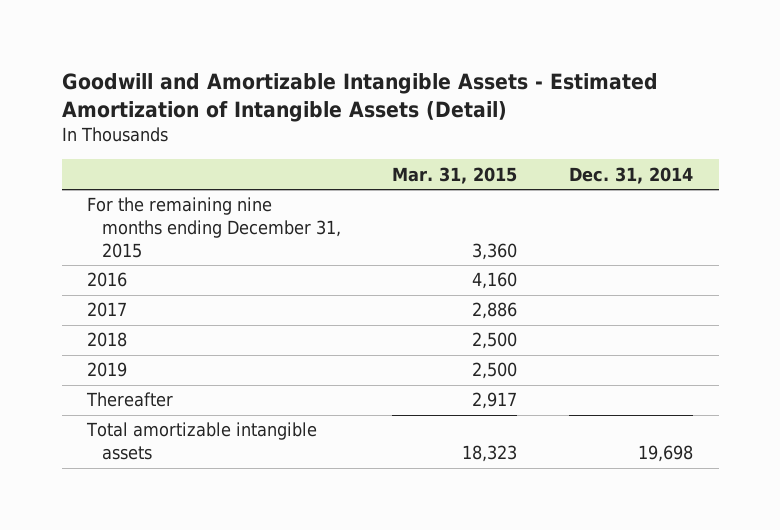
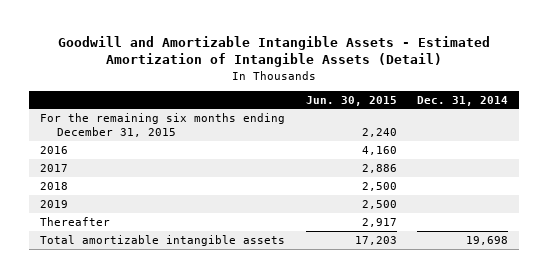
- | Mar. 31, 2015 | Dec. 31, 2014
+ | Jun. 30, 2015 | Dec. 31, 2014
- For the remaining nine months ending December 31, 2015 | 3,360 |
+ For the remaining six months ending December 31, 2015 | 2,240 |

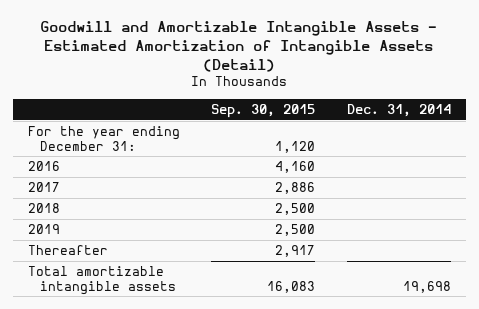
- | Jun. 30, 2015 | Dec. 31, 2014
+ | Sep. 30, 2015 | Dec. 31, 2014
- For the remaining six months ending December 31, 2015 | 2,240 |
+ For the year ending December 31: | 1,120 |

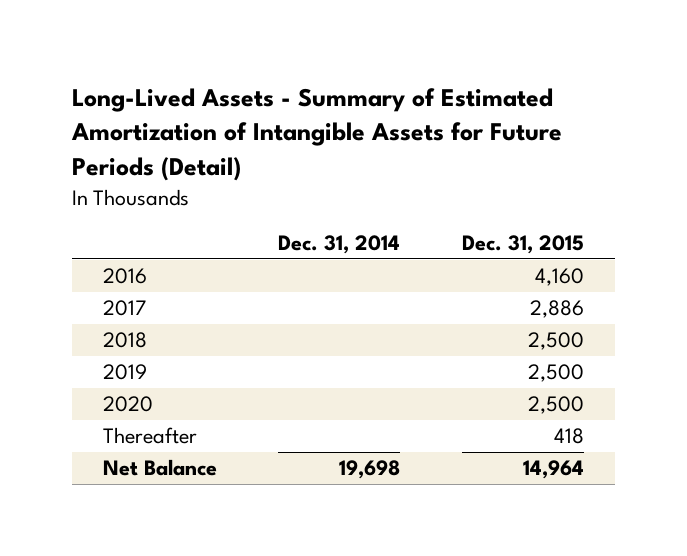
- Goodwill and Amortizable Intangible Assets - Estimated Amortization of Intangible Assets (Detail)
+ Long-Lived Assets - Summary of Estimated Amortization of Intangible Assets for Future Periods (Detail)
- | Sep. 30, 2015 | Dec. 31, 2014
+ | Dec. 31, 2014 | Dec. 31, 2015
- For the year ending December 31: | 1,120 |
+ 2020 | | 2,500
- Total amortizable intangible assets | 16,083 | 19,698
+ Net Balance | 19,698 | 14,964

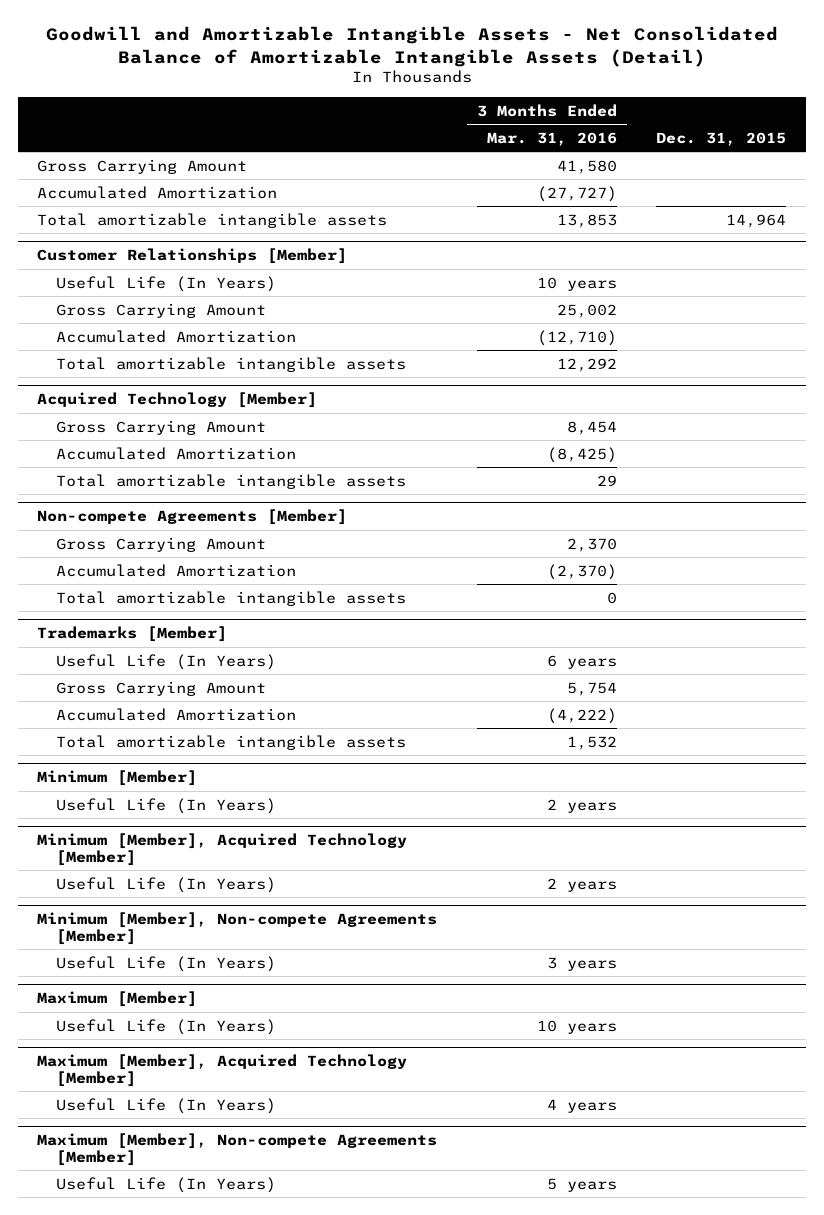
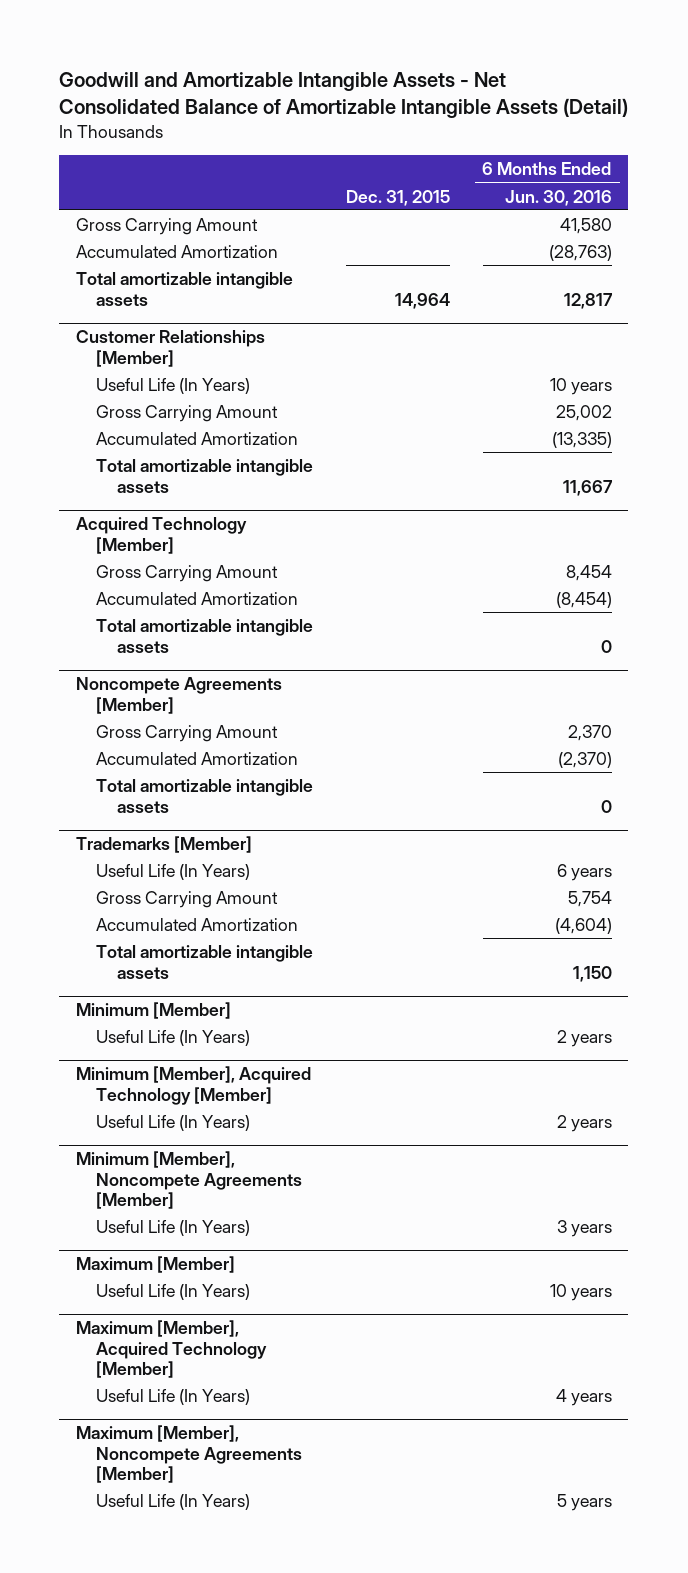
- | 3 Months Ended Mar. 31, 2016 | Dec. 31, 2015
+ | Dec. 31, 2015 | 6 Months Ended Jun. 30, 2016
- Non-compete Agreements [Member]
+ Noncompete Agreements [Member]
- Minimum [Member], Non-compete Agreements [Member]
- Useful Life (In Years) | 3 years |
+ Minimum [Member], Noncompete Agreements [Member]
+ Useful Life (In Years) | | 3 years
- Maximum [Member], Non-compete Agreements [Member]
- Useful Life (In Years) | 5 years |
+ Maximum [Member], Noncompete Agreements [Member]
+ Useful Life (In Years) | | 5 years

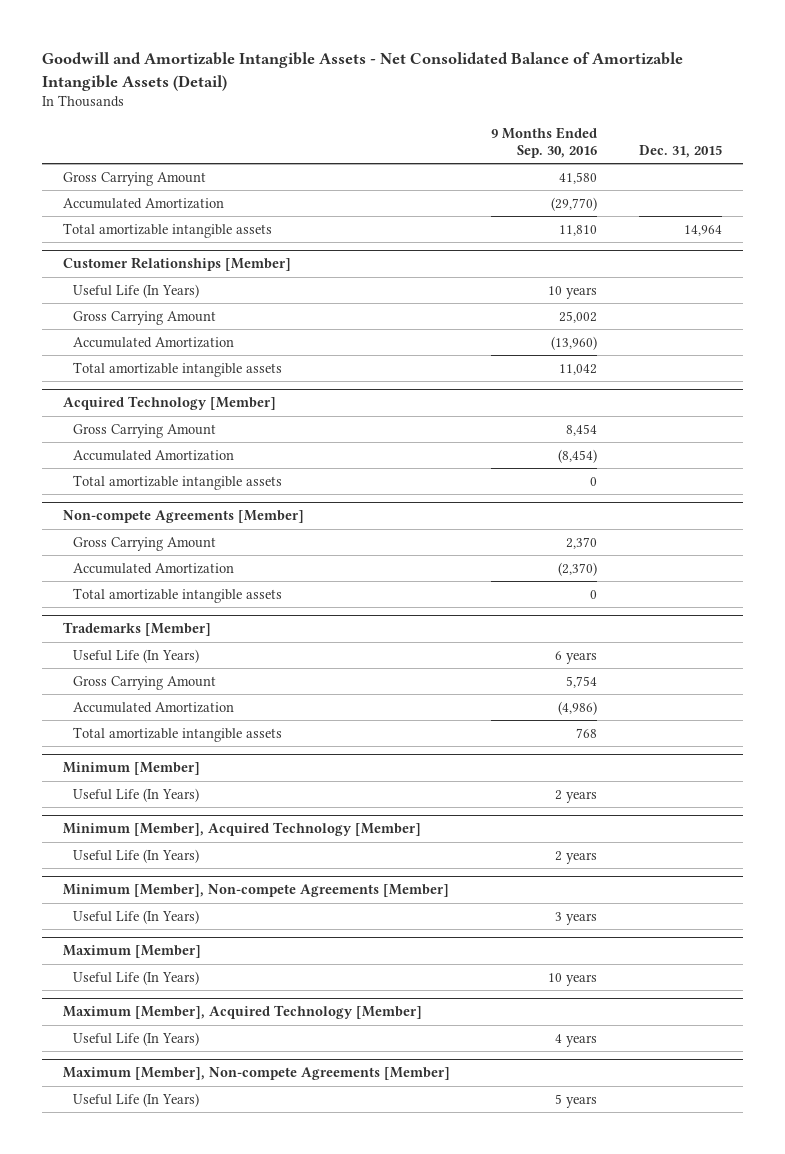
- | Dec. 31, 2015 | 6 Months Ended Jun. 30, 2016
+ | 9 Months Ended Sep. 30, 2016 | Dec. 31, 2015
- Noncompete Agreements [Member]
+ Non-compete Agreements [Member]
- Minimum [Member], Noncompete Agreements [Member]
- Useful Life (In Years) | | 3 years
+ Minimum [Member], Non-compete Agreements [Member]
+ Useful Life (In Years) | 3 years |
- Maximum [Member], Noncompete Agreements [Member]
- Useful Life (In Years) | | 5 years
+ Maximum [Member], Non-compete Agreements [Member]
+ Useful Life (In Years) | 5 years |

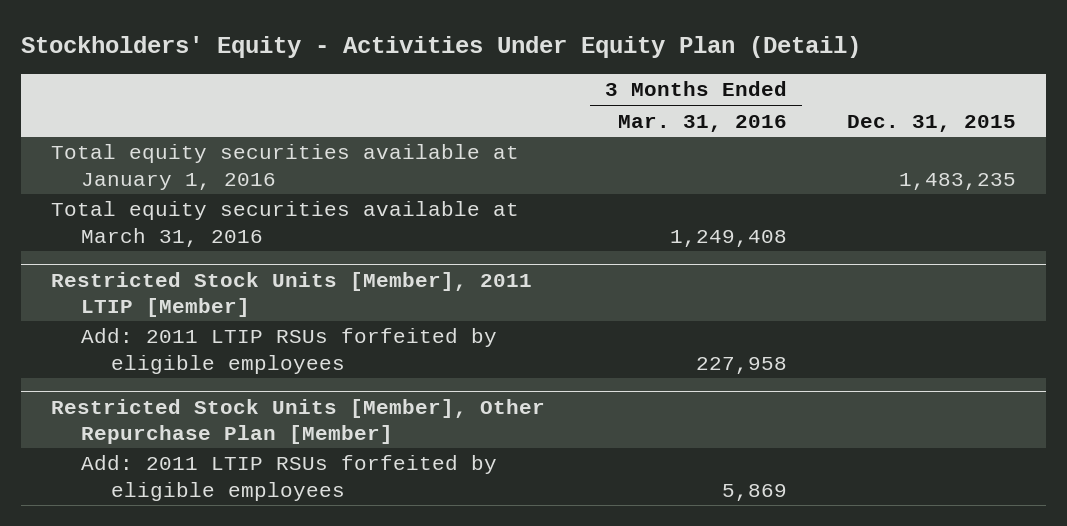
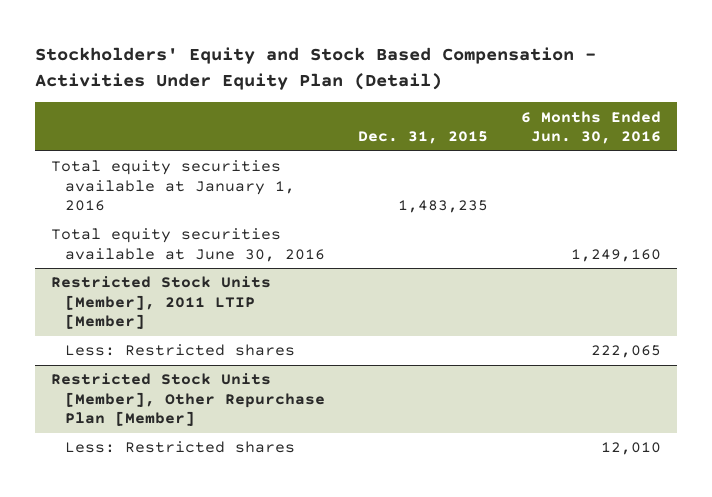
- Stockholders' Equity - Activities Under Equity Plan (Detail)
+ Stockholders' Equity and Stock Based Compensation - Activities Under Equity Plan (Detail)
- | 3 Months Ended Mar. 31, 2016 | Dec. 31, 2015
+ | Dec. 31, 2015 | 6 Months Ended Jun. 30, 2016
- Total equity securities available at March 31, 2016 | 1,249,408 |
+ Total equity securities available at June 30, 2016 | | 1,249,160
@ Restricted Stock Units [Member], 2011 LTIP [Member]
- Add: 2011 LTIP RSUs forfeited by eligible employees | 227,958 |
+ Less: Restricted shares | | 222,065
@ Restricted Stock Units [Member], Other Repurchase Plan [Member]
- Add: 2011 LTIP RSUs forfeited by eligible employees | 5,869 |
+ Less: Restricted shares | | 12,010

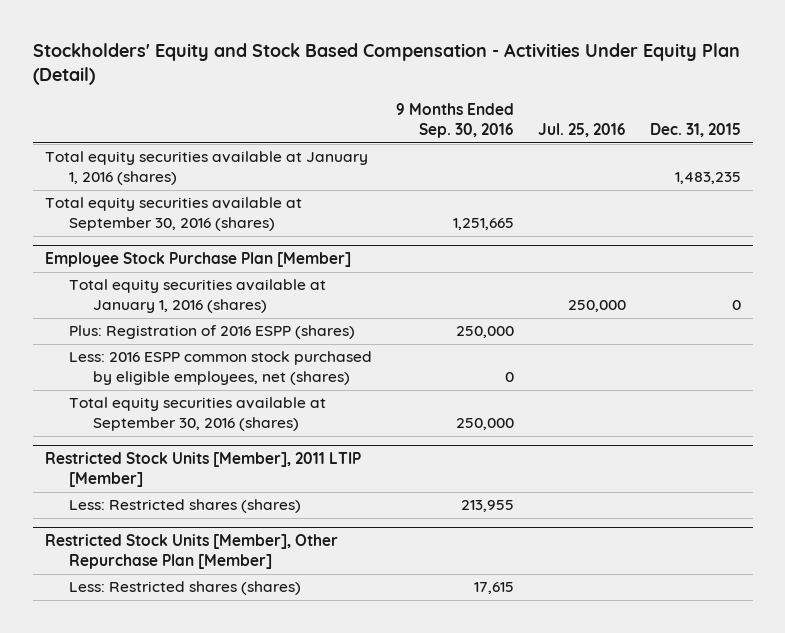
- | Dec. 31, 2015 | 6 Months Ended Jun. 30, 2016
+ | 9 Months Ended Sep. 30, 2016 | Jul. 25, 2016 | Dec. 31, 2015
- Total equity securities available at January 1, 2016 | 1,483,235 |
- Total equity securities available at June 30, 2016 | | 1,249,160
+ Total equity securities available at January 1, 2016 (shares) | | | 1,483,235
+ Total equity securities available at September 30, 2016 (shares) | 1,251,665 | |
+ Employee Stock Purchase Plan [Member]
+ Total equity securities available at January 1, 2016 (shares) | | 250,000 | 0
+ Plus: Registration of 2016 ESPP (shares) | 250,000 | |
+ Less: 2016 ESPP common stock purchased by eligible employees, net (shares) | 0 | |
+ Total equity securities available at September 30, 2016 (shares) | 250,000 | |
@ Restricted Stock Units [Member], 2011 LTIP [Member]
- Less: Restricted shares | | 222,065
+ Less: Restricted shares (shares) | 213,955 | |
@ Restricted Stock Units [Member], Other Repurchase Plan [Member]
- Less: Restricted shares | | 12,010
+ Less: Restricted shares (shares) | 17,615 | |

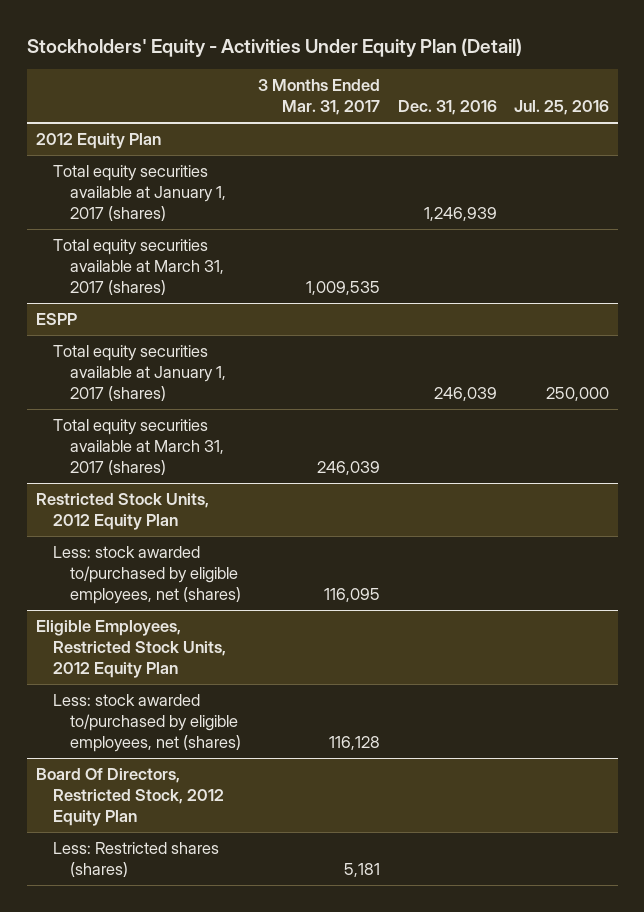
- Stockholders' Equity and Stock Based Compensation - Activities Under Equity Plan (Detail)
+ Stockholders' Equity - Activities Under Equity Plan (Detail)
- | 9 Months Ended Sep. 30, 2016 | Jul. 25, 2016 | Dec. 31, 2015
+ | 3 Months Ended Mar. 31, 2017 | Dec. 31, 2016 | Jul. 25, 2016
- Total equity securities available at January 1, 2016 (shares) | | | 1,483,235
- Total equity securities available at September 30, 2016 (shares) | 1,251,665 | |
- Employee Stock Purchase Plan [Member]
- Total equity securities available at January 1, 2016 (shares) | | 250,000 | 0
- Plus: Registration of 2016 ESPP (shares) | 250,000 | |
- Less: 2016 ESPP common stock purchased by eligible employees, net (shares) | 0 | |
- Total equity securities available at September 30, 2016 (shares) | 250,000 | |
- Restricted Stock Units [Member], 2011 LTIP [Member]
- Less: Restricted shares (shares) | 213,955 | |
- Restricted Stock Units [Member], Other Repurchase Plan [Member]
- Less: Restricted shares (shares) | 17,615 | |
+ 2012 Equity Plan
+ Total equity securities available at January 1, 2017 (shares) | | 1,246,939 |
+ Total equity securities available at March 31, 2017 (shares) | 1,009,535 | |
+ ESPP
+ Total equity securities available at January 1, 2017 (shares) | | 246,039 | 250,000
+ Total equity securities available at March 31, 2017 (shares) | 246,039 | |
+ Restricted Stock Units, 2012 Equity Plan
+ Less: stock awarded to/purchased by eligible employees, net (shares) | 116,095 | |
+ Eligible Employees, Restricted Stock Units, 2012 Equity Plan
+ Less: stock awarded to/purchased by eligible employees, net (shares) | 116,128 | |
+ Board Of Directors, Restricted Stock, 2012 Equity Plan
+ Less: Restricted shares (shares) | 5,181 | |

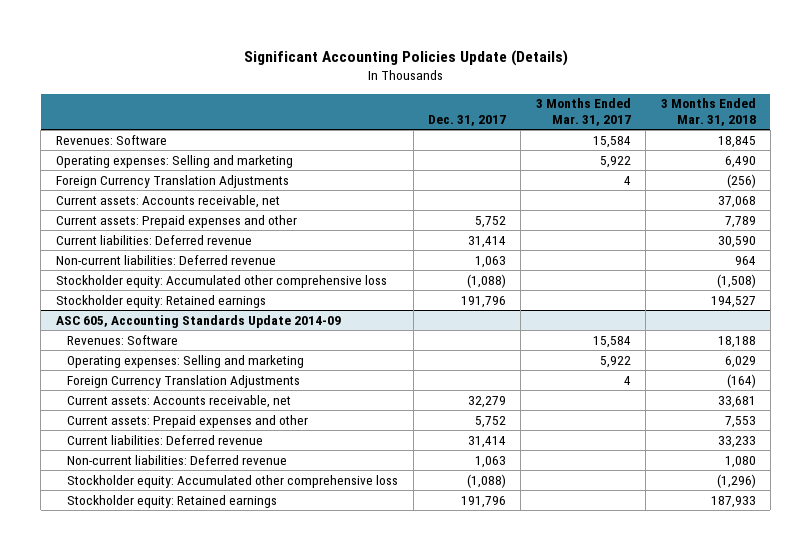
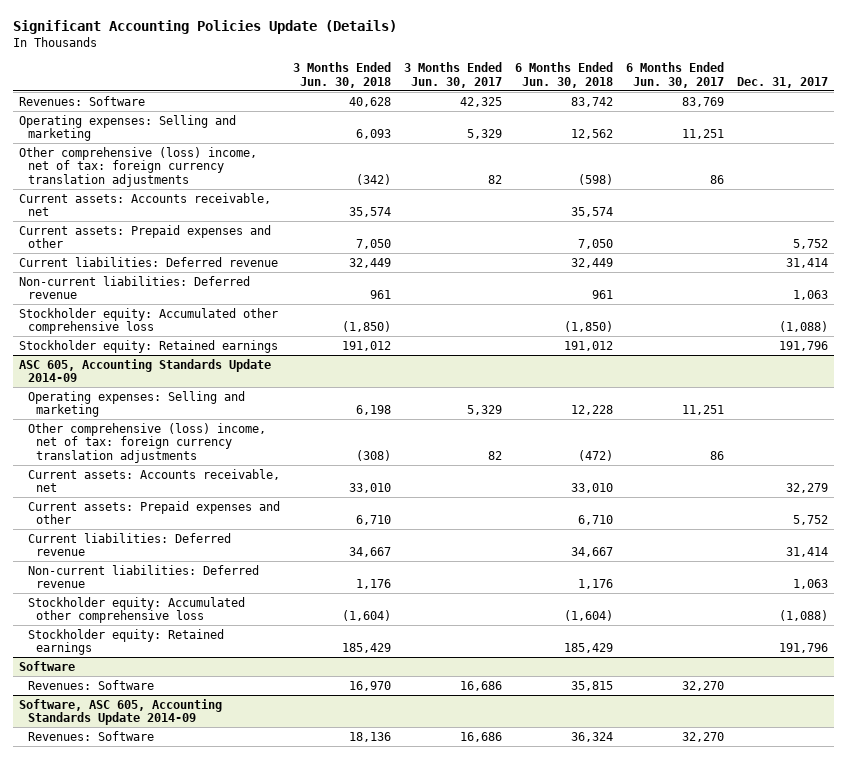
- | Dec. 31, 2017 | 3 Months Ended Mar. 31, 2017 | 3 Months Ended Mar. 31, 2018
+ | 3 Months Ended Jun. 30, 2018 | 3 Months Ended Jun. 30, 2017 | 6 Months Ended Jun. 30, 2018 | 6 Months Ended Jun. 30, 2017 | Dec. 31, 2017
- Foreign Currency Translation Adjustments | | 4 | (256)
+ Other comprehensive (loss) income, net of tax: foreign currency translation adjustments | (342) | 82 | (598) | 86 |
@ ASC 605, Accounting Standards Update 2014-09
- Revenues: Software | | 15,584 | 18,188
- Foreign Currency Translation Adjustments | | 4 | (164)
+ Other comprehensive (loss) income, net of tax: foreign currency translation adjustments | (308) | 82 | (472) | 86 |
+ Software
+ Revenues: Software | 16,970 | 16,686 | 35,815 | 32,270 |
+ Software, ASC 605, Accounting Standards Update 2014-09
+ Revenues: Software | 18,136 | 16,686 | 36,324 | 32,270 |

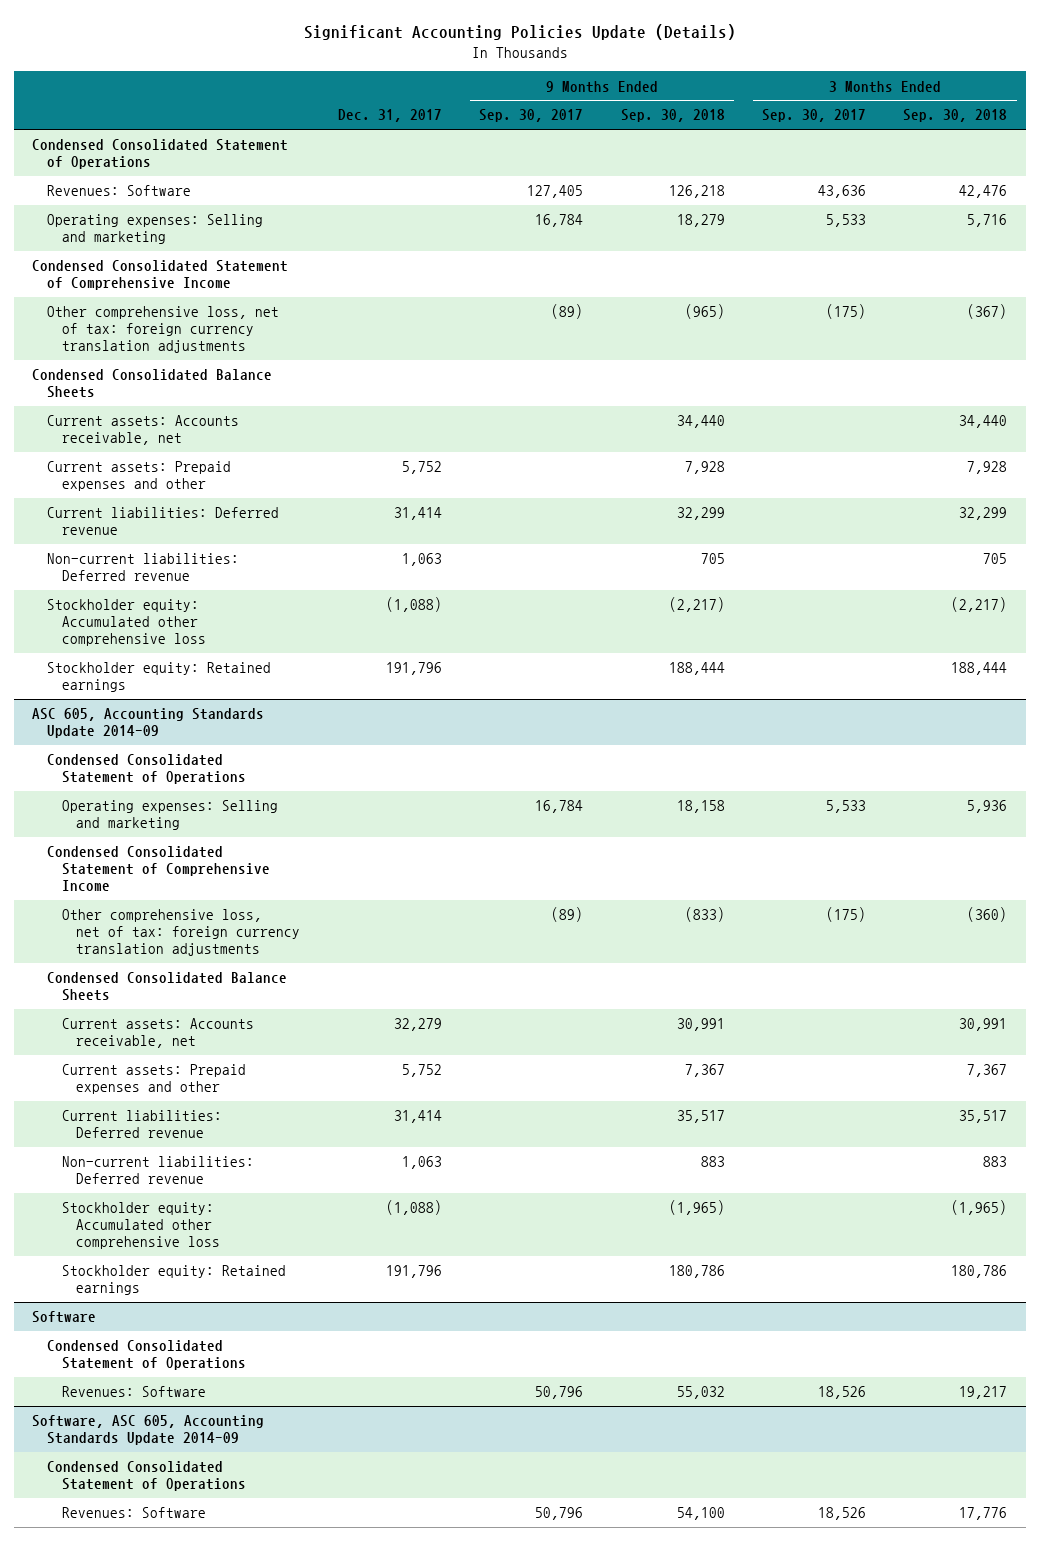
- | 3 Months Ended Jun. 30, 2018 | 3 Months Ended Jun. 30, 2017 | 6 Months Ended Jun. 30, 2018 | 6 Months Ended Jun. 30, 2017 | Dec. 31, 2017
+ | Dec. 31, 2017 | 9 Months Ended Sep. 30, 2017 | 9 Months Ended Sep. 30, 2018 | 3 Months Ended Sep. 30, 2017 | 3 Months Ended Sep. 30, 2018
+ Condensed Consolidated Statement of Operations
- Other comprehensive (loss) income, net of tax: foreign currency translation adjustments | (342) | 82 | (598) | 86 |
+ Condensed Consolidated Statement of Comprehensive Income
+ Other comprehensive loss, net of tax: foreign currency translation adjustments | | (89) | (965) | (175) | (367)
+ Condensed Consolidated Balance Sheets
@ ASC 605, Accounting Standards Update 2014-09
+ Condensed Consolidated Statement of Operations
- Other comprehensive (loss) income, net of tax: foreign currency translation adjustments | (308) | 82 | (472) | 86 |
+ Condensed Consolidated Statement of Comprehensive Income
+ Other comprehensive loss, net of tax: foreign currency translation adjustments | | (89) | (833) | (175) | (360)
+ Condensed Consolidated Balance Sheets
@ Software
+ Condensed Consolidated Statement of Operations
@ Software, ASC 605, Accounting Standards Update 2014-09
+ Condensed Consolidated Statement of Operations

